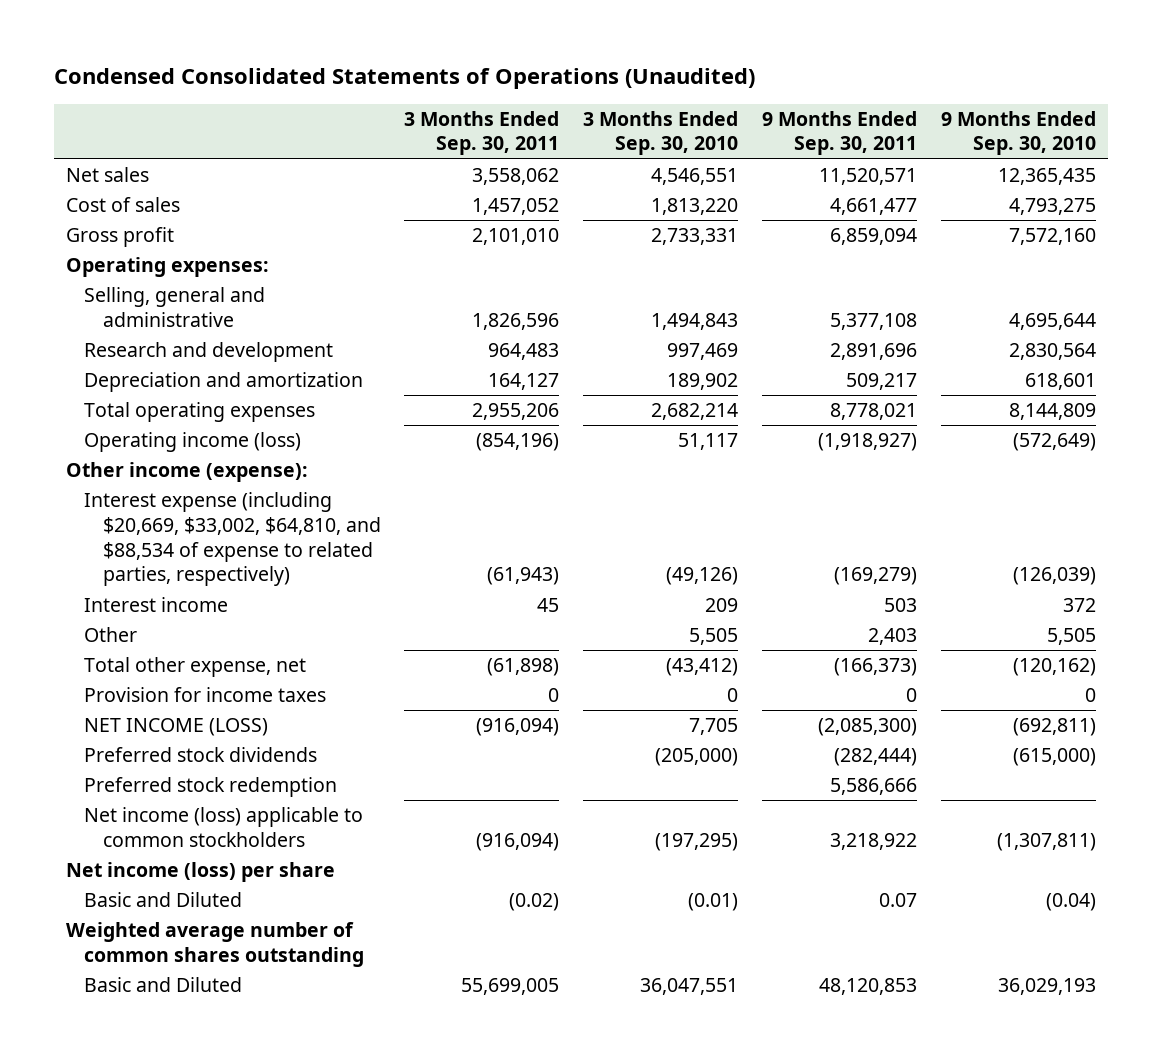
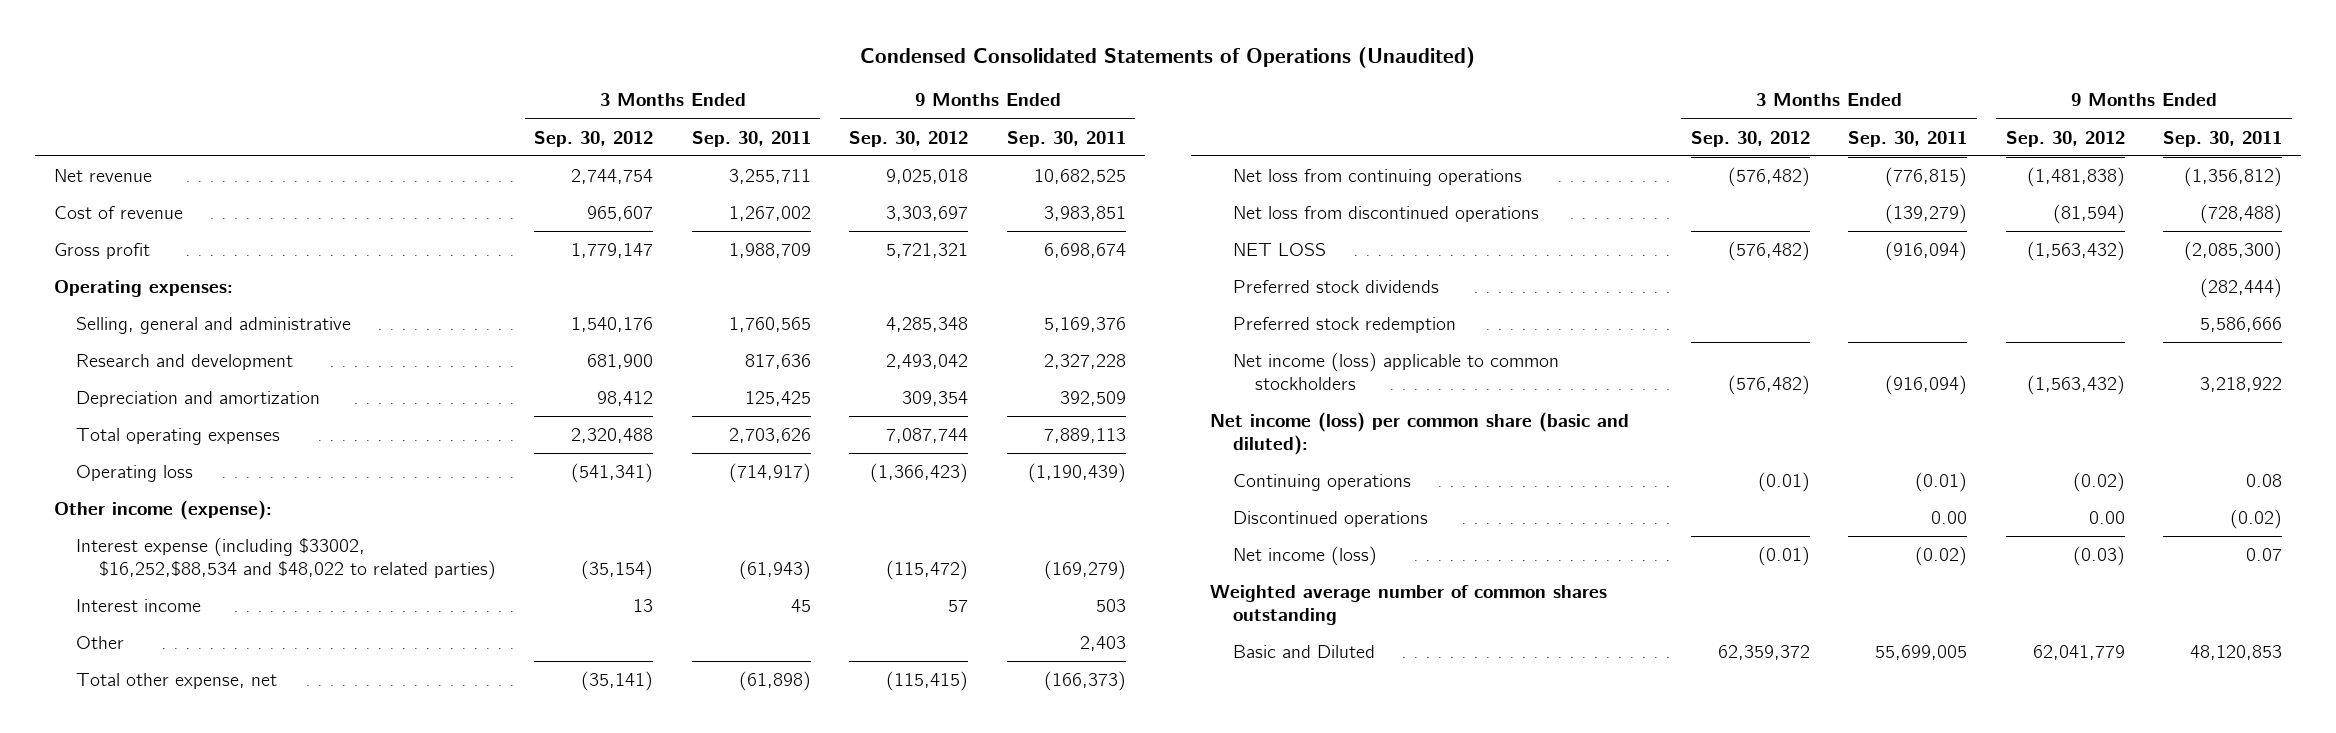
- | 3 Months Ended Sep. 30, 2011 | 3 Months Ended Sep. 30, 2010 | 9 Months Ended Sep. 30, 2011 | 9 Months Ended Sep. 30, 2010
+ | 3 Months Ended Sep. 30, 2012 | 3 Months Ended Sep. 30, 2011 | 9 Months Ended Sep. 30, 2012 | 9 Months Ended Sep. 30, 2011
- Net sales | 3,558,062 | 4,546,551 | 11,520,571 | 12,365,435
- Cost of sales | 1,457,052 | 1,813,220 | 4,661,477 | 4,793,275
- Gross profit | 2,101,010 | 2,733,331 | 6,859,094 | 7,572,160
+ Net revenue | 2,744,754 | 3,255,711 | 9,025,018 | 10,682,525
+ Cost of revenue | 965,607 | 1,267,002 | 3,303,697 | 3,983,851
+ Gross profit | 1,779,147 | 1,988,709 | 5,721,321 | 6,698,674
- Selling, general and administrative | 1,826,596 | 1,494,843 | 5,377,108 | 4,695,644
- Research and development | 964,483 | 997,469 | 2,891,696 | 2,830,564
- Depreciation and amortization | 164,127 | 189,902 | 509,217 | 618,601
- Total operating expenses | 2,955,206 | 2,682,214 | 8,778,021 | 8,144,809
- Operating income (loss) | (854,196) | 51,117 | (1,918,927) | (572,649)
+ Selling, general and administrative | 1,540,176 | 1,760,565 | 4,285,348 | 5,169,376
+ Research and development | 681,900 | 817,636 | 2,493,042 | 2,327,228
+ Depreciation and amortization | 98,412 | 125,425 | 309,354 | 392,509
+ Total operating expenses | 2,320,488 | 2,703,626 | 7,087,744 | 7,889,113
+ Operating loss | (541,341) | (714,917) | (1,366,423) | (1,190,439)
- Interest expense (including $20,669, $33,002, $64,810, and $88,534 of expense to related parties, respectively) | (61,943) | (49,126) | (169,279) | (126,039)
+ Interest expense (including $33002, $16,252,$88,534 and $48,022 to related parties) | (35,154) | (61,943) | (115,472) | (169,279)
- Provision for income taxes | 0 | 0 | 0 | 0
- NET INCOME (LOSS) | (916,094) | 7,705 | (2,085,300) | (692,811)
+ Net loss from continuing operations | (576,482) | (776,815) | (1,481,838) | (1,356,812)
+ Net loss from discontinued operations | | (139,279) | (81,594) | (728,488)
+ NET LOSS | (576,482) | (916,094) | (1,563,432) | (2,085,300)
- Net income (loss) per share
- Basic and Diluted | (0.02) | (0.01) | 0.07 | (0.04)
+ Net income (loss) per common share (basic and diluted):
+ Continuing operations | (0.01) | (0.01) | (0.02) | 0.08
+ Discontinued operations | | 0.00 | 0.00 | (0.02)
+ Net income (loss) | (0.01) | (0.02) | (0.03) | 0.07

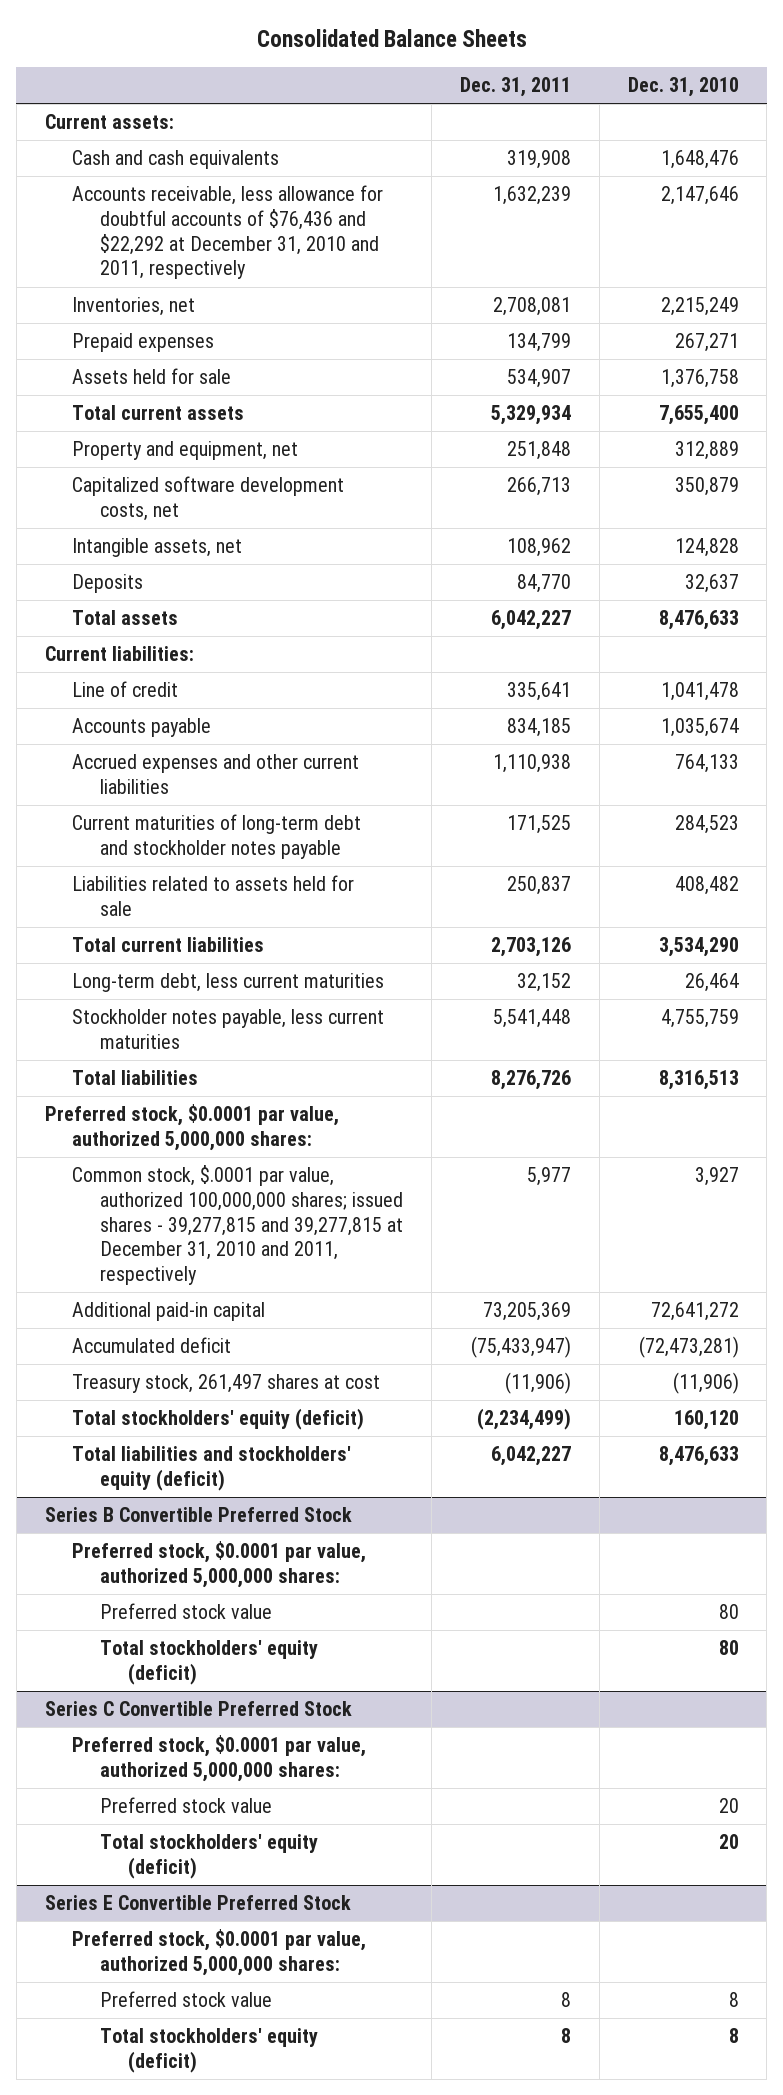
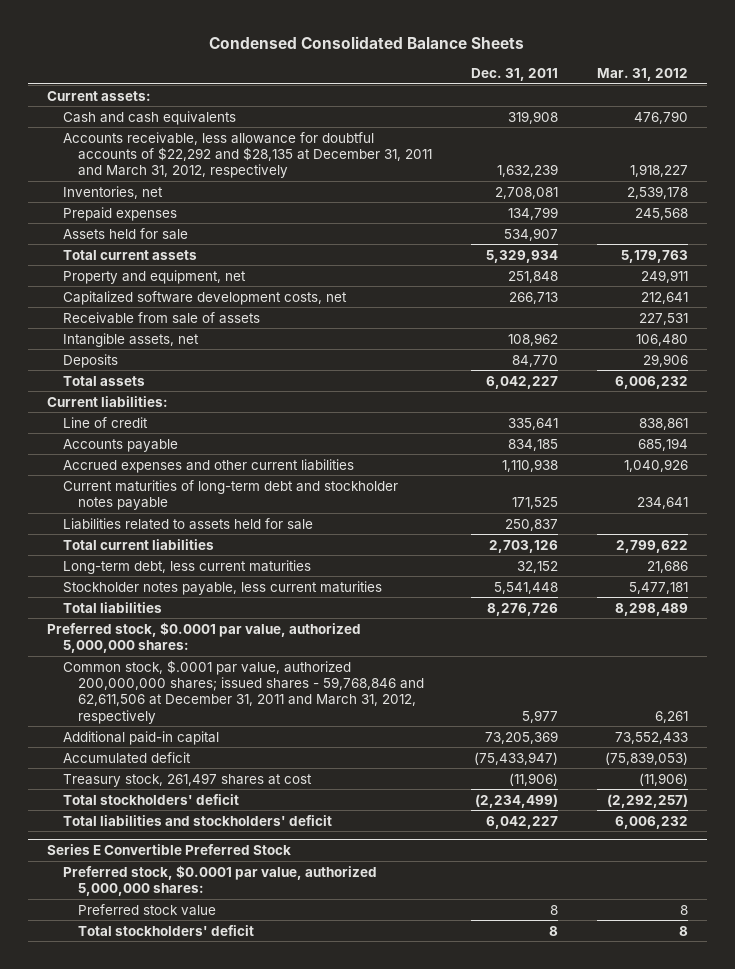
- Consolidated Balance Sheets
+ Condensed Consolidated Balance Sheets
- | Dec. 31, 2011 | Dec. 31, 2010
+ | Dec. 31, 2011 | Mar. 31, 2012
- Accounts receivable, less allowance for doubtful accounts of $76,436 and $22,292 at December 31, 2010 and 2011, respectively | 1,632,239 | 2,147,646
+ Accounts receivable, less allowance for doubtful accounts of $22,292 and $28,135 at December 31, 2011 and March 31, 2012, respectively | 1,632,239 | 1,918,227
+ Receivable from sale of assets | | 227,531
- Common stock, $.0001 par value, authorized 100,000,000 shares; issued shares - 39,277,815 and 39,277,815 at December 31, 2010 and 2011, respectively | 5,977 | 3,927
+ Common stock, $.0001 par value, authorized 200,000,000 shares; issued shares - 59,768,846 and 62,611,506 at December 31, 2011 and March 31, 2012, respectively | 5,977 | 6,261
- Total stockholders' equity (deficit) | (2,234,499) | 160,120
- Total liabilities and stockholders' equity (deficit) | 6,042,227 | 8,476,633
- Series B Convertible Preferred Stock
- Preferred stock, $0.0001 par value, authorized 5,000,000 shares:
- Preferred stock value | | 80
- Total stockholders' equity (deficit) | | 80
- Series C Convertible Preferred Stock
- Preferred stock, $0.0001 par value, authorized 5,000,000 shares:
- Preferred stock value | | 20
- Total stockholders' equity (deficit) | | 20
+ Total stockholders' deficit | (2,234,499) | (2,292,257)
+ Total liabilities and stockholders' deficit | 6,042,227 | 6,006,232
@ Series E Convertible Preferred Stock
- Total stockholders' equity (deficit) | 8 | 8
+ Total stockholders' deficit | 8 | 8

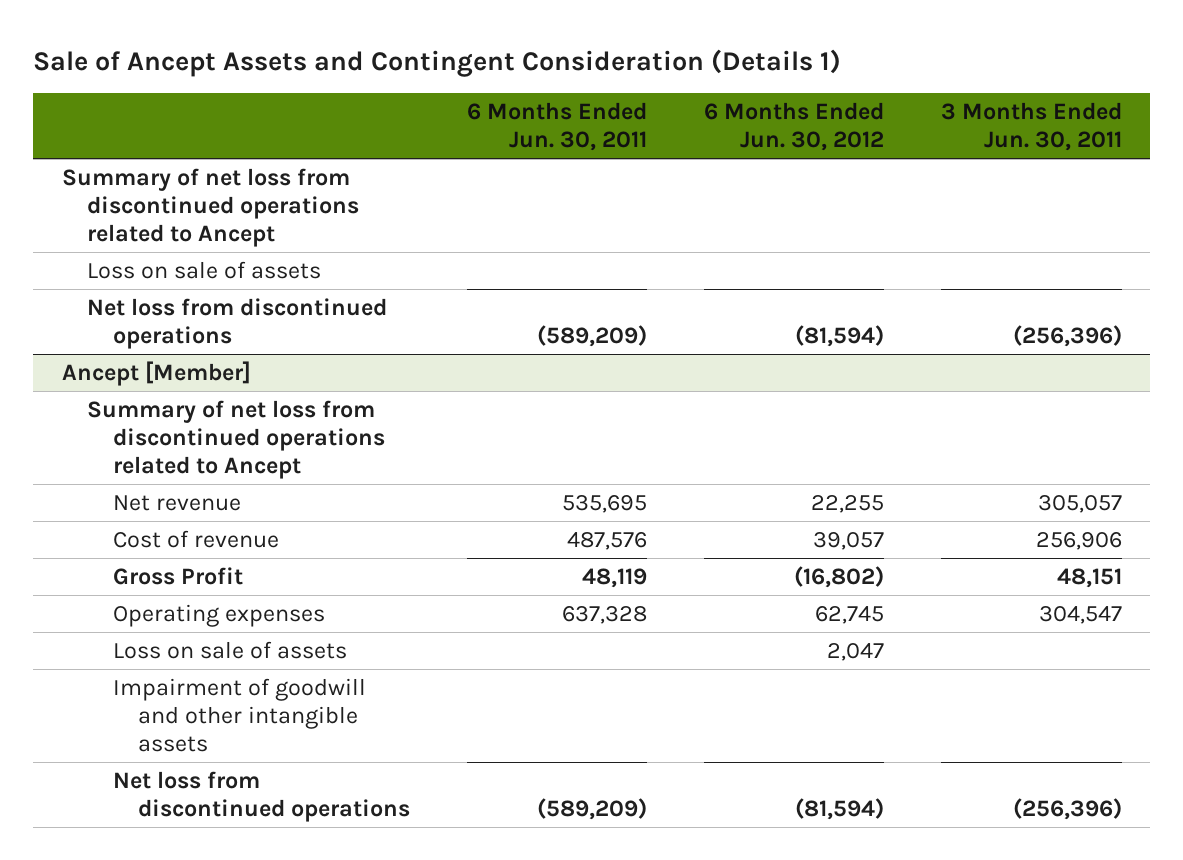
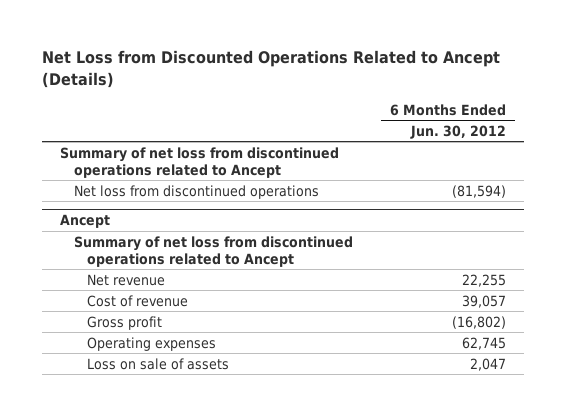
- Sale of Ancept Assets and Contingent Consideration (Details 1)
+ Net Loss from Discounted Operations Related to Ancept (Details)
- | 6 Months Ended Jun. 30, 2011 | 6 Months Ended Jun. 30, 2012 | 3 Months Ended Jun. 30, 2011
+ | 6 Months Ended Jun. 30, 2012
- Loss on sale of assets
- Ancept [Member]
+ Ancept
- Gross Profit | 48,119 | (16,802) | 48,151
+ Gross profit | (16,802)
- Impairment of goodwill and other intangible assets
- Net loss from discontinued operations | (589,209) | (81,594) | (256,396)

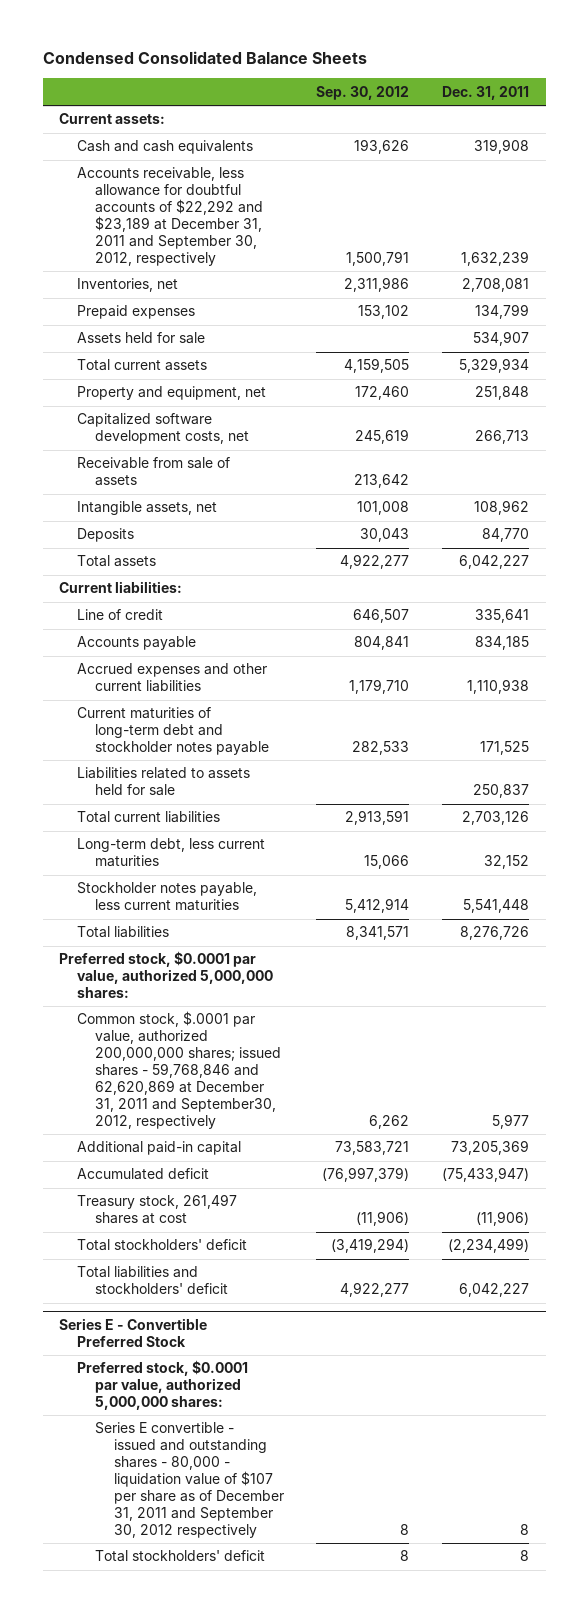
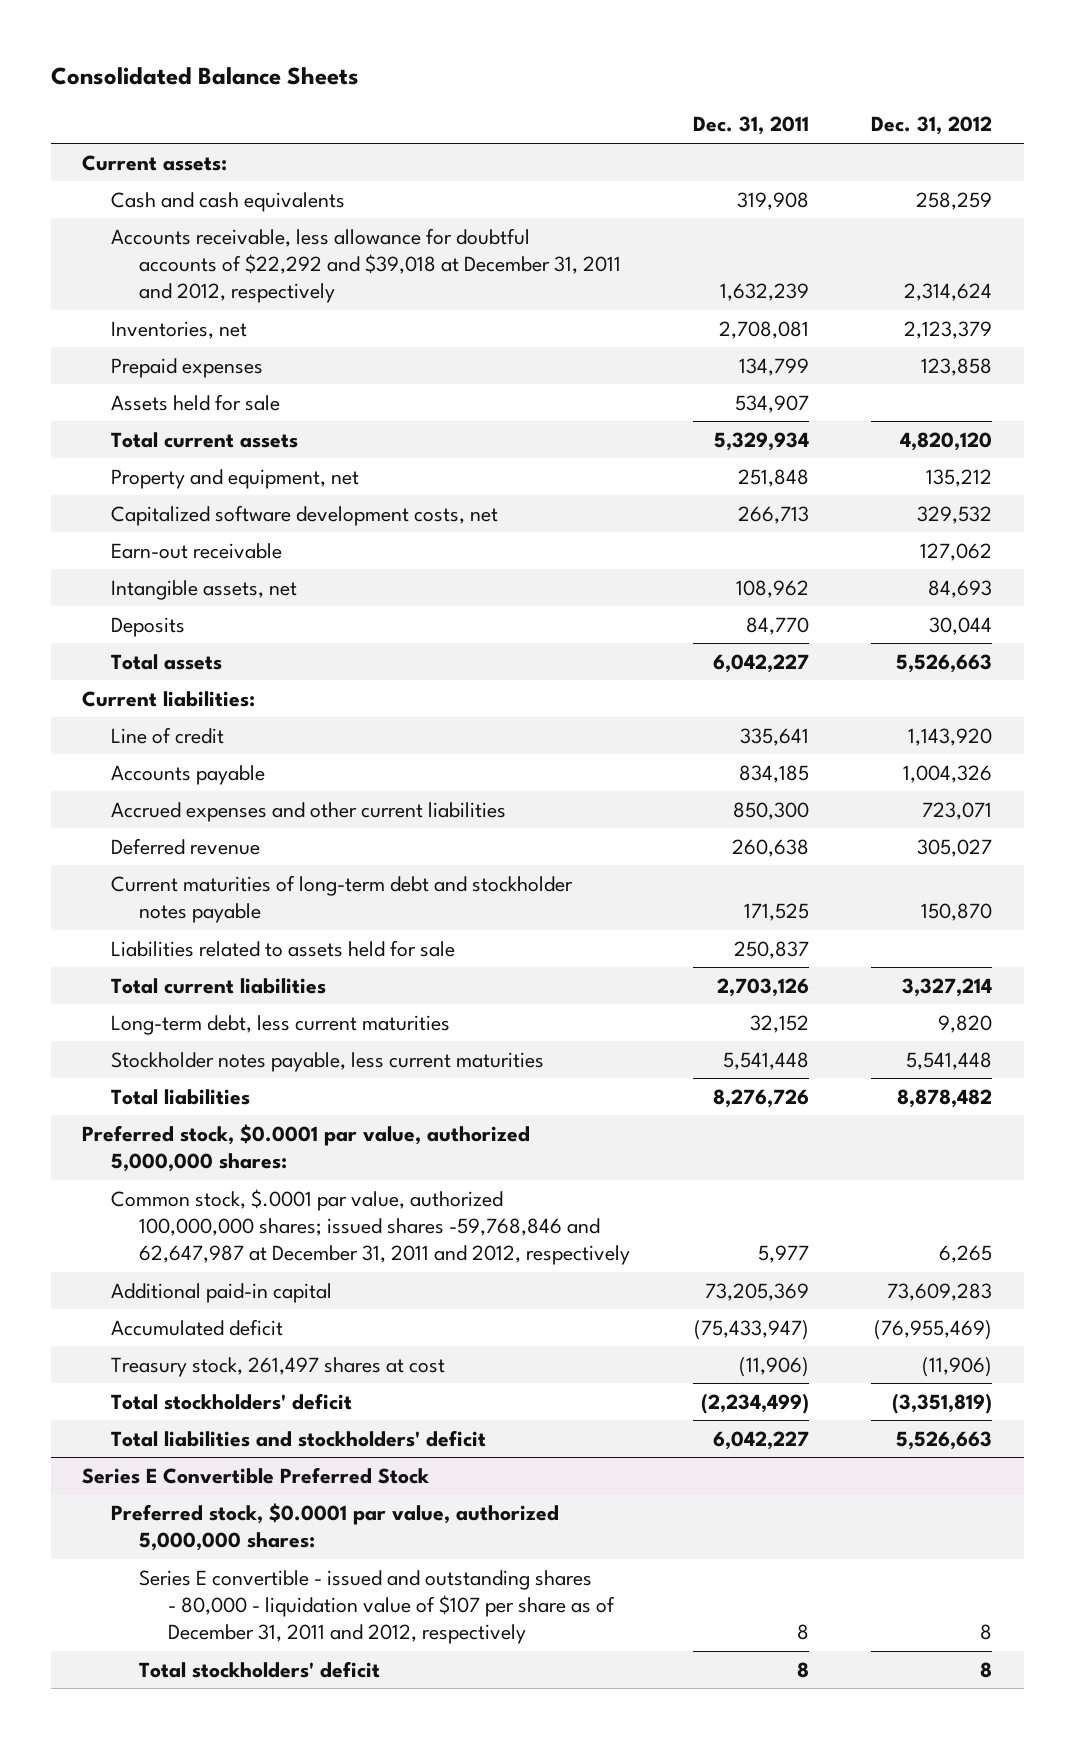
- Condensed Consolidated Balance Sheets
+ Consolidated Balance Sheets
- | Sep. 30, 2012 | Dec. 31, 2011
+ | Dec. 31, 2011 | Dec. 31, 2012
- Accounts receivable, less allowance for doubtful accounts of $22,292 and $23,189 at December 31, 2011 and September 30, 2012, respectively | 1,500,791 | 1,632,239
+ Accounts receivable, less allowance for doubtful accounts of $22,292 and $39,018 at December 31, 2011 and 2012, respectively | 1,632,239 | 2,314,624
- Receivable from sale of assets | 213,642 |
+ Earn-out receivable | | 127,062
- Accrued expenses and other current liabilities | 1,179,710 | 1,110,938
+ Accrued expenses and other current liabilities | 850,300 | 723,071
+ Deferred revenue | 260,638 | 305,027
- Common stock, $.0001 par value, authorized 200,000,000 shares; issued shares - 59,768,846 and 62,620,869 at December 31, 2011 and September30, 2012, respectively | 6,262 | 5,977
+ Common stock, $.0001 par value, authorized 100,000,000 shares; issued shares -59,768,846 and 62,647,987 at December 31, 2011 and 2012, respectively | 5,977 | 6,265
- Series E - Convertible Preferred Stock
+ Series E Convertible Preferred Stock
- Series E convertible - issued and outstanding shares - 80,000 - liquidation value of $107 per share as of December 31, 2011 and September 30, 2012 respectively | 8 | 8
+ Series E convertible - issued and outstanding shares - 80,000 - liquidation value of $107 per share as of December 31, 2011 and 2012, respectively | 8 | 8

